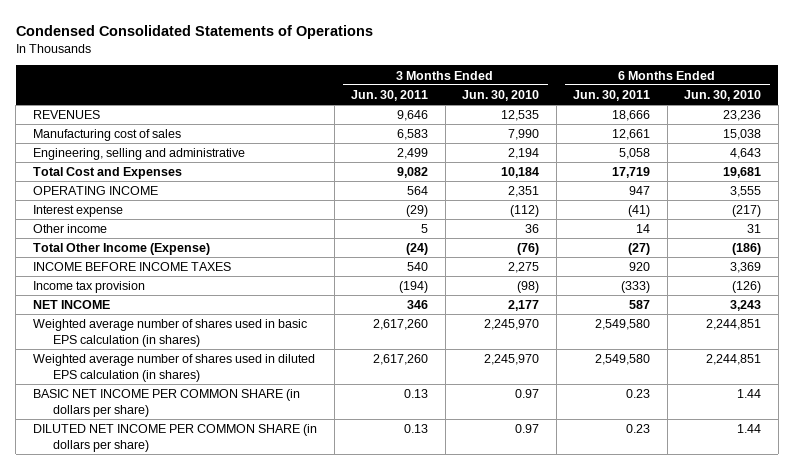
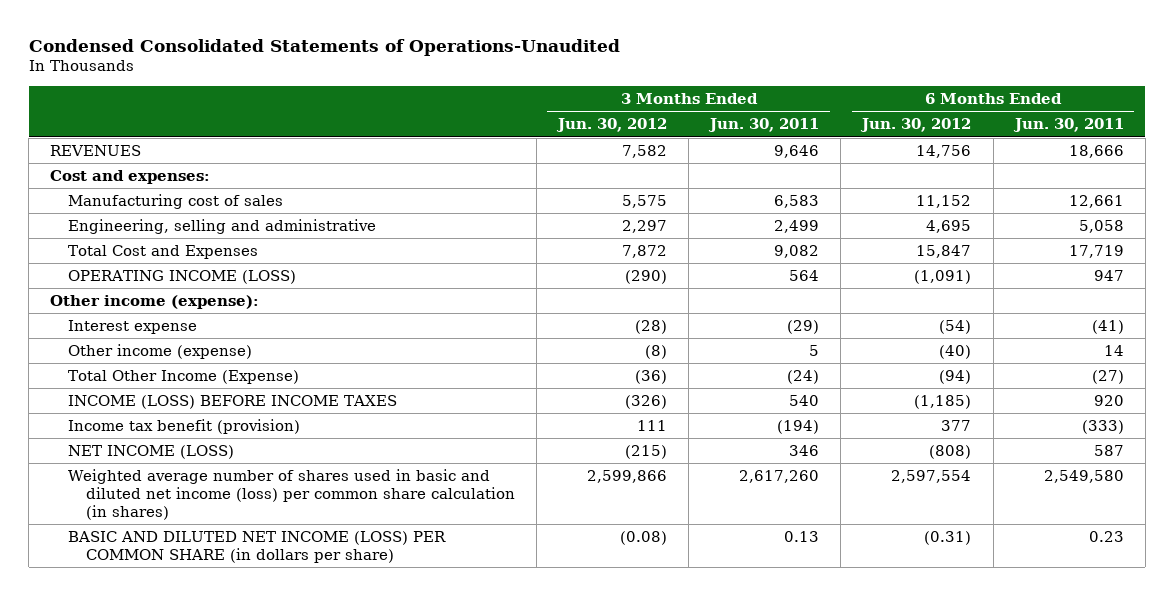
- Condensed Consolidated Statements of Operations
+ Condensed Consolidated Statements of Operations-Unaudited
- | 3 Months Ended Jun. 30, 2011 | 3 Months Ended Jun. 30, 2010 | 6 Months Ended Jun. 30, 2011 | 6 Months Ended Jun. 30, 2010
+ | 3 Months Ended Jun. 30, 2012 | 3 Months Ended Jun. 30, 2011 | 6 Months Ended Jun. 30, 2012 | 6 Months Ended Jun. 30, 2011
+ Cost and expenses:
- OPERATING INCOME | 564 | 2,351 | 947 | 3,555
+ OPERATING INCOME (LOSS) | (290) | 564 | (1,091) | 947
+ Other income (expense):
- Other income | 5 | 36 | 14 | 31
+ Other income (expense) | (8) | 5 | (40) | 14
- INCOME BEFORE INCOME TAXES | 540 | 2,275 | 920 | 3,369
- Income tax provision | (194) | (98) | (333) | (126)
- NET INCOME | 346 | 2,177 | 587 | 3,243
- Weighted average number of shares used in basic EPS calculation (in shares) | 2,617,260 | 2,245,970 | 2,549,580 | 2,244,851
- Weighted average number of shares used in diluted EPS calculation (in shares) | 2,617,260 | 2,245,970 | 2,549,580 | 2,244,851
- BASIC NET INCOME PER COMMON SHARE (in dollars per share) | 0.13 | 0.97 | 0.23 | 1.44
- DILUTED NET INCOME PER COMMON SHARE (in dollars per share) | 0.13 | 0.97 | 0.23 | 1.44
+ INCOME (LOSS) BEFORE INCOME TAXES | (326) | 540 | (1,185) | 920
+ Income tax benefit (provision) | 111 | (194) | 377 | (333)
+ NET INCOME (LOSS) | (215) | 346 | (808) | 587
+ Weighted average number of shares used in basic and diluted net income (loss) per common share calculation (in shares) | 2,599,866 | 2,617,260 | 2,597,554 | 2,549,580
+ BASIC AND DILUTED NET INCOME (LOSS) PER COMMON SHARE (in dollars per share) | (0.08) | 0.13 | (0.31) | 0.23

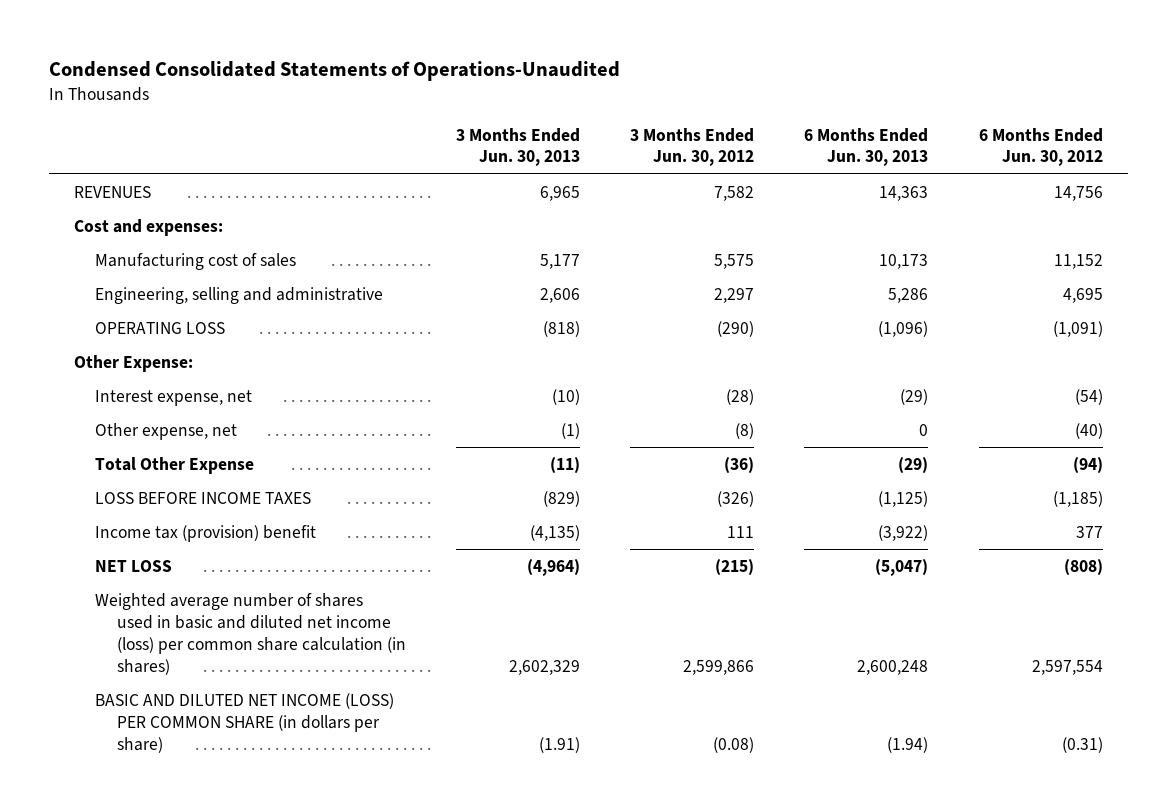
- | 3 Months Ended Jun. 30, 2012 | 3 Months Ended Jun. 30, 2011 | 6 Months Ended Jun. 30, 2012 | 6 Months Ended Jun. 30, 2011
+ | 3 Months Ended Jun. 30, 2013 | 3 Months Ended Jun. 30, 2012 | 6 Months Ended Jun. 30, 2013 | 6 Months Ended Jun. 30, 2012
- Total Cost and Expenses | 7,872 | 9,082 | 15,847 | 17,719
- OPERATING INCOME (LOSS) | (290) | 564 | (1,091) | 947
- Other income (expense):
- Interest expense | (28) | (29) | (54) | (41)
- Other income (expense) | (8) | 5 | (40) | 14
- Total Other Income (Expense) | (36) | (24) | (94) | (27)
- INCOME (LOSS) BEFORE INCOME TAXES | (326) | 540 | (1,185) | 920
- Income tax benefit (provision) | 111 | (194) | 377 | (333)
- NET INCOME (LOSS) | (215) | 346 | (808) | 587
+ OPERATING LOSS | (818) | (290) | (1,096) | (1,091)
+ Other Expense:
+ Interest expense, net | (10) | (28) | (29) | (54)
+ Other expense, net | (1) | (8) | 0 | (40)
+ Total Other Expense | (11) | (36) | (29) | (94)
+ LOSS BEFORE INCOME TAXES | (829) | (326) | (1,125) | (1,185)
+ Income tax (provision) benefit | (4,135) | 111 | (3,922) | 377
+ NET LOSS | (4,964) | (215) | (5,047) | (808)

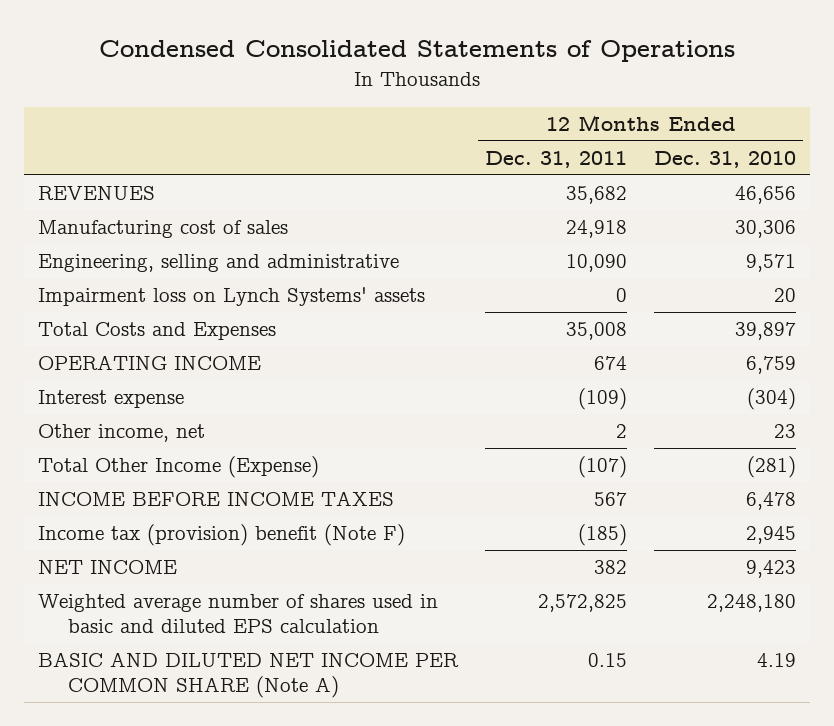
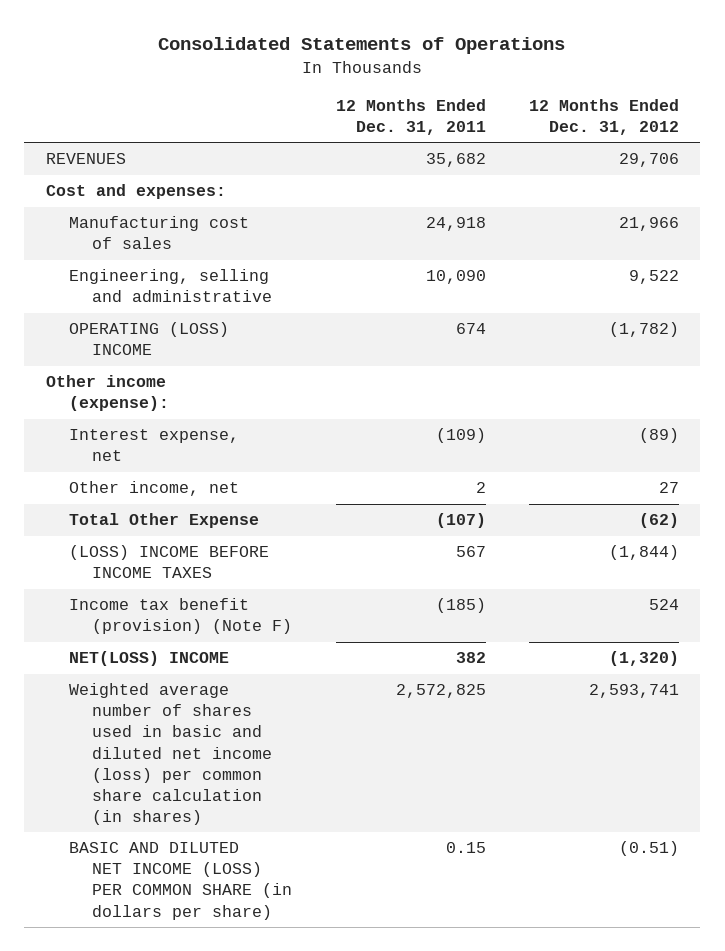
- Condensed Consolidated Statements of Operations
+ Consolidated Statements of Operations
- | 12 Months Ended Dec. 31, 2011 | 12 Months Ended Dec. 31, 2010
+ | 12 Months Ended Dec. 31, 2011 | 12 Months Ended Dec. 31, 2012
+ Cost and expenses:
- Impairment loss on Lynch Systems' assets | 0 | 20
- Total Costs and Expenses | 35,008 | 39,897
- OPERATING INCOME | 674 | 6,759
- Interest expense | (109) | (304)
+ OPERATING (LOSS) INCOME | 674 | (1,782)
+ Other income (expense):
+ Interest expense, net | (109) | (89)
- Total Other Income (Expense) | (107) | (281)
- INCOME BEFORE INCOME TAXES | 567 | 6,478
- Income tax (provision) benefit (Note F) | (185) | 2,945
- NET INCOME | 382 | 9,423
- Weighted average number of shares used in basic and diluted EPS calculation | 2,572,825 | 2,248,180
- BASIC AND DILUTED NET INCOME PER COMMON SHARE (Note A) | 0.15 | 4.19
+ Total Other Expense | (107) | (62)
+ (LOSS) INCOME BEFORE INCOME TAXES | 567 | (1,844)
+ Income tax benefit (provision) (Note F) | (185) | 524
+ NET(LOSS) INCOME | 382 | (1,320)
+ Weighted average number of shares used in basic and diluted net income (loss) per common share calculation (in shares) | 2,572,825 | 2,593,741
+ BASIC AND DILUTED NET INCOME (LOSS) PER COMMON SHARE (in dollars per share) | 0.15 | (0.51)

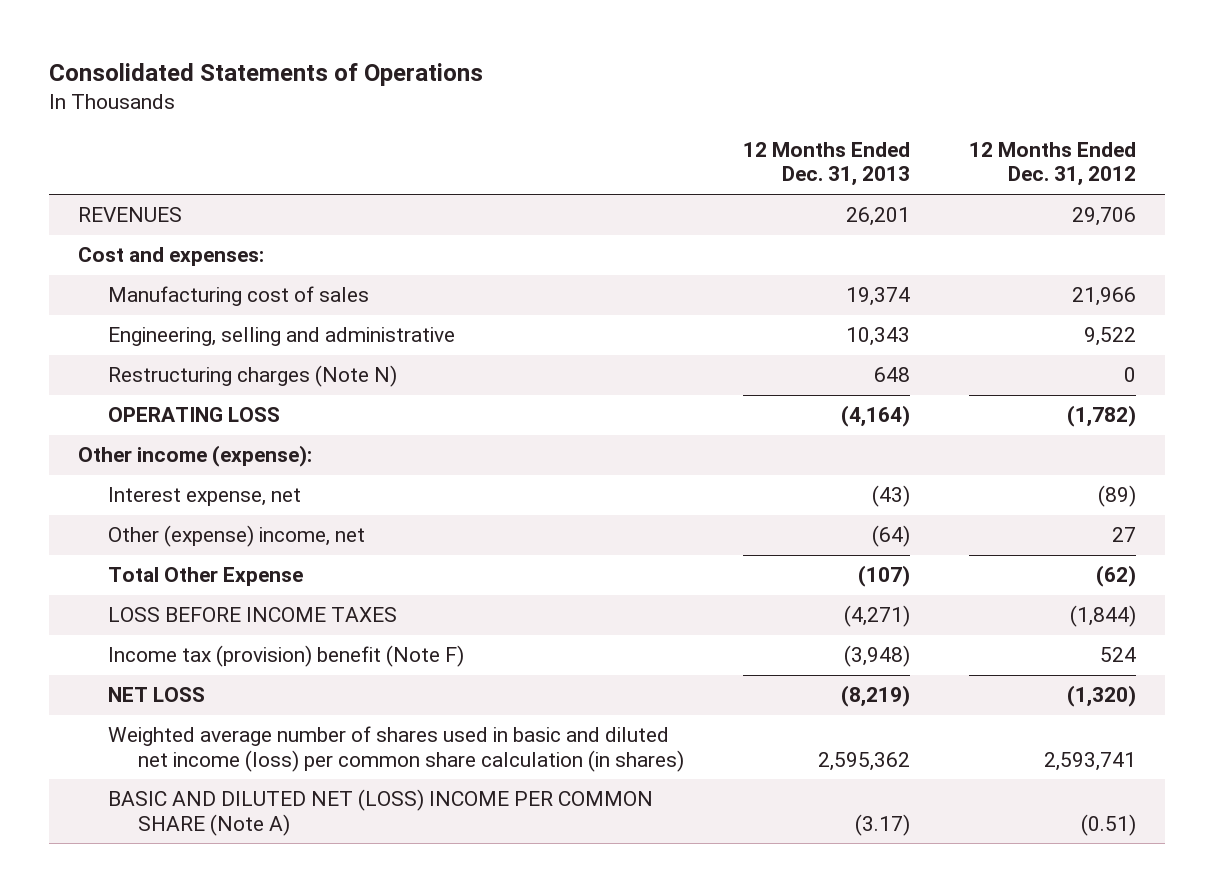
- | 12 Months Ended Dec. 31, 2011 | 12 Months Ended Dec. 31, 2012
+ | 12 Months Ended Dec. 31, 2013 | 12 Months Ended Dec. 31, 2012
- OPERATING (LOSS) INCOME | 674 | (1,782)
+ Restructuring charges (Note N) | 648 | 0
+ OPERATING LOSS | (4,164) | (1,782)
- Other income, net | 2 | 27
+ Other (expense) income, net | (64) | 27
- (LOSS) INCOME BEFORE INCOME TAXES | 567 | (1,844)
- Income tax benefit (provision) (Note F) | (185) | 524
- NET(LOSS) INCOME | 382 | (1,320)
+ LOSS BEFORE INCOME TAXES | (4,271) | (1,844)
+ Income tax (provision) benefit (Note F) | (3,948) | 524
+ NET LOSS | (8,219) | (1,320)
- BASIC AND DILUTED NET INCOME (LOSS) PER COMMON SHARE (in dollars per share) | 0.15 | (0.51)
+ BASIC AND DILUTED NET (LOSS) INCOME PER COMMON SHARE (Note A) | (3.17) | (0.51)

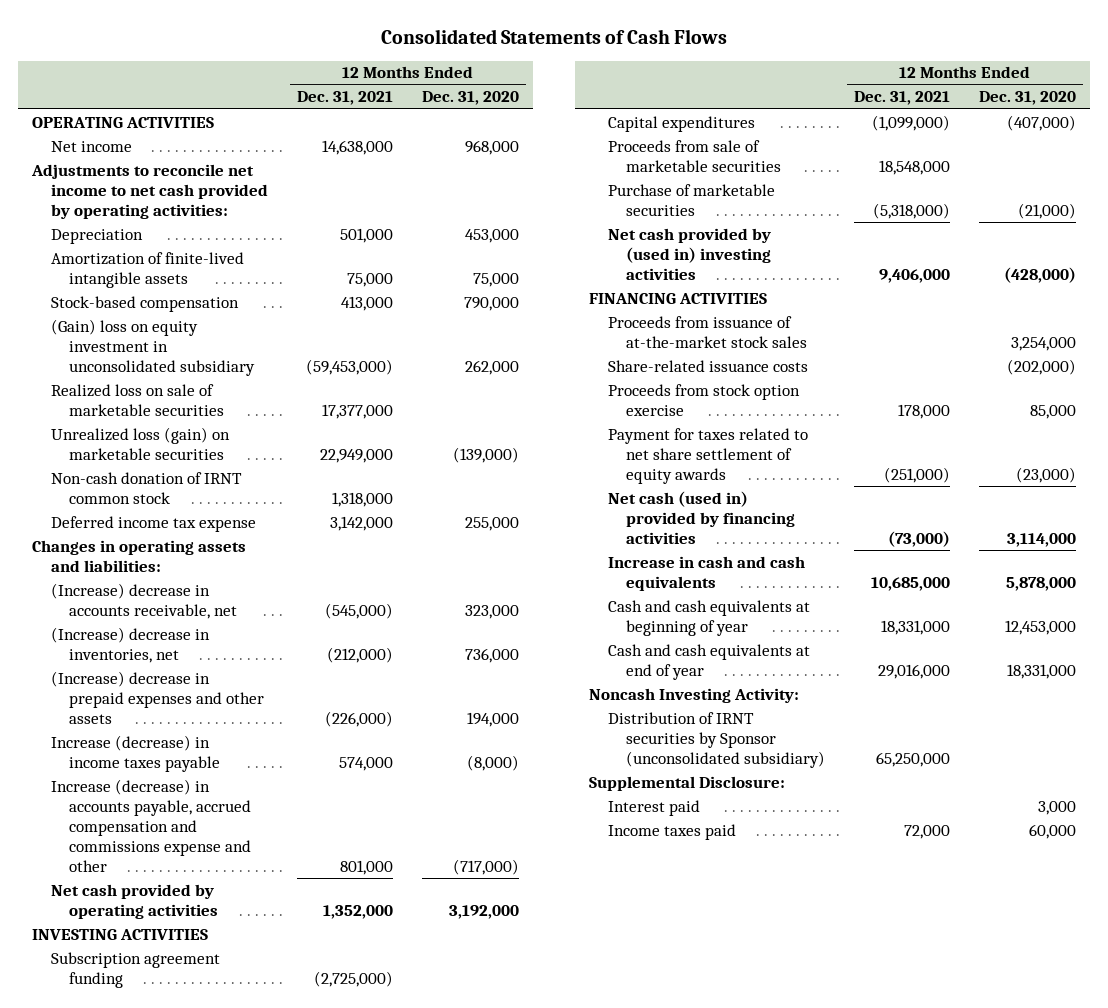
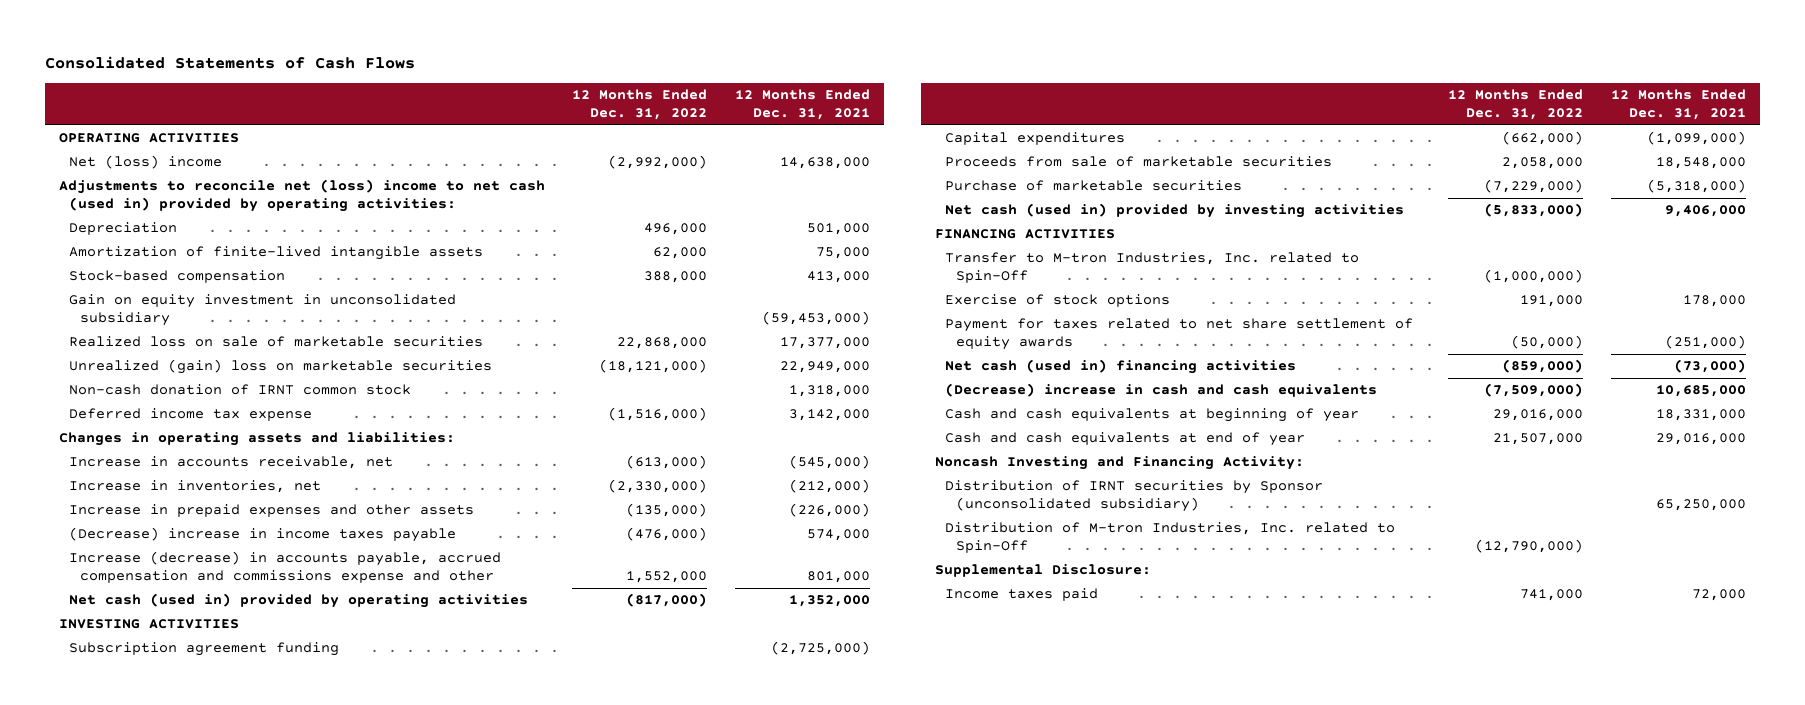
- | 12 Months Ended Dec. 31, 2021 | 12 Months Ended Dec. 31, 2020
+ | 12 Months Ended Dec. 31, 2022 | 12 Months Ended Dec. 31, 2021
- Net income | 14,638,000 | 968,000
- Adjustments to reconcile net income to net cash provided by operating activities:
+ Net (loss) income | (2,992,000) | 14,638,000
+ Adjustments to reconcile net (loss) income to net cash (used in) provided by operating activities:
- (Gain) loss on equity investment in unconsolidated subsidiary | (59,453,000) | 262,000
+ Gain on equity investment in unconsolidated subsidiary | | (59,453,000)
- Unrealized loss (gain) on marketable securities | 22,949,000 | (139,000)
+ Unrealized (gain) loss on marketable securities | (18,121,000) | 22,949,000
- (Increase) decrease in accounts receivable, net | (545,000) | 323,000
- (Increase) decrease in inventories, net | (212,000) | 736,000
- (Increase) decrease in prepaid expenses and other assets | (226,000) | 194,000
- Increase (decrease) in income taxes payable | 574,000 | (8,000)
+ Increase in accounts receivable, net | (613,000) | (545,000)
+ Increase in inventories, net | (2,330,000) | (212,000)
+ Increase in prepaid expenses and other assets | (135,000) | (226,000)
+ (Decrease) increase in income taxes payable | (476,000) | 574,000
- Net cash provided by operating activities | 1,352,000 | 3,192,000
+ Net cash (used in) provided by operating activities | (817,000) | 1,352,000
- Net cash provided by (used in) investing activities | 9,406,000 | (428,000)
+ Net cash (used in) provided by investing activities | (5,833,000) | 9,406,000
- Proceeds from issuance of at-the-market stock sales | | 3,254,000
- Share-related issuance costs | | (202,000)
- Proceeds from stock option exercise | 178,000 | 85,000
+ Transfer to M-tron Industries, Inc. related to Spin-Off | (1,000,000) |
+ Exercise of stock options | 191,000 | 178,000
- Net cash (used in) provided by financing activities | (73,000) | 3,114,000
- Increase in cash and cash equivalents | 10,685,000 | 5,878,000
+ Net cash (used in) financing activities | (859,000) | (73,000)
+ (Decrease) increase in cash and cash equivalents | (7,509,000) | 10,685,000
- Noncash Investing Activity:
+ Noncash Investing and Financing Activity:
+ Distribution of M-tron Industries, Inc. related to Spin-Off | (12,790,000) |
- Interest paid | | 3,000

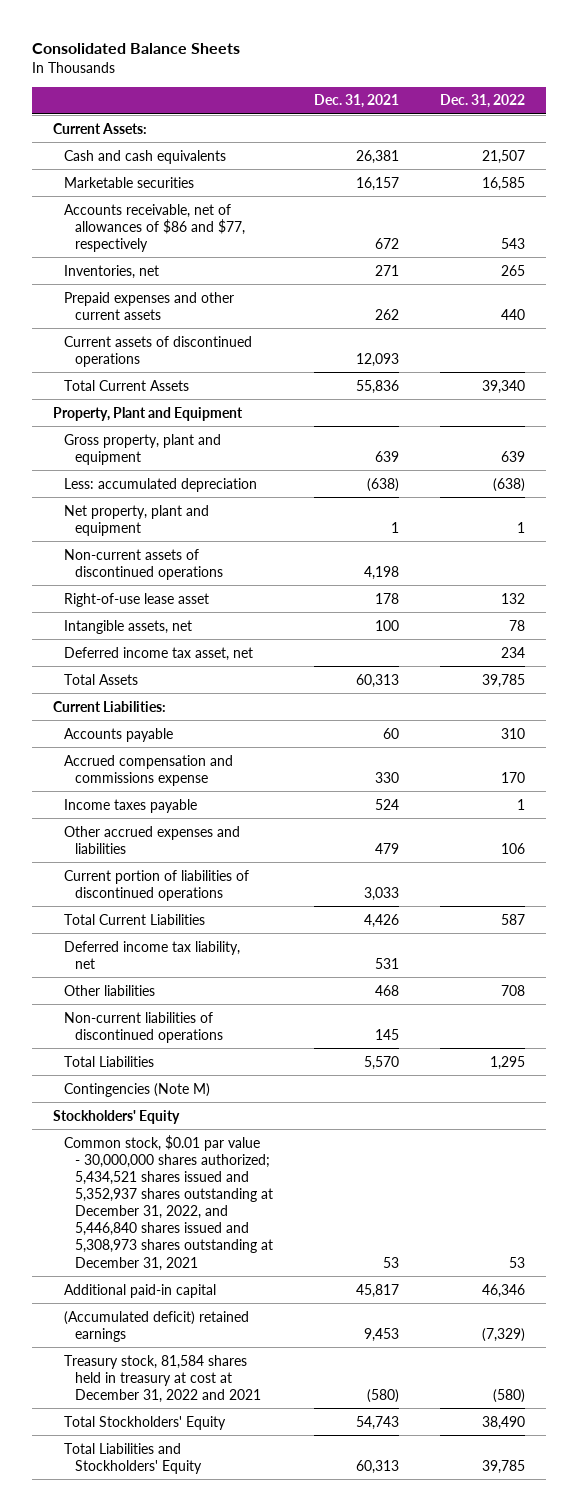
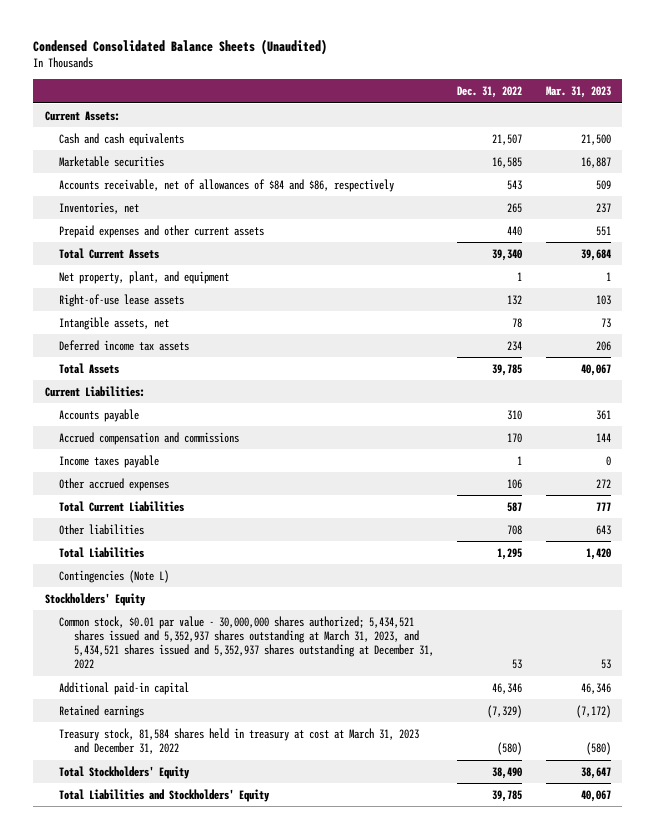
- Consolidated Balance Sheets
+ Condensed Consolidated Balance Sheets (Unaudited)
- | Dec. 31, 2021 | Dec. 31, 2022
+ | Dec. 31, 2022 | Mar. 31, 2023
- Accounts receivable, net of allowances of $86 and $77, respectively | 672 | 543
+ Accounts receivable, net of allowances of $84 and $86, respectively | 543 | 509
- Current assets of discontinued operations | 12,093 |
- Property, Plant and Equipment
- Gross property, plant and equipment | 639 | 639
- Less: accumulated depreciation | (638) | (638)
- Net property, plant and equipment | 1 | 1
- Non-current assets of discontinued operations | 4,198 |
- Right-of-use lease asset | 178 | 132
+ Net property, plant, and equipment | 1 | 1
+ Right-of-use lease assets | 132 | 103
- Deferred income tax asset, net | | 234
+ Deferred income tax assets | 234 | 206
- Accrued compensation and commissions expense | 330 | 170
+ Accrued compensation and commissions | 170 | 144
- Other accrued expenses and liabilities | 479 | 106
- Current portion of liabilities of discontinued operations | 3,033 |
+ Other accrued expenses | 106 | 272
- Deferred income tax liability, net | 531 |
- Non-current liabilities of discontinued operations | 145 |
- Contingencies (Note M)
+ Contingencies (Note L)
- Common stock, $0.01 par value - 30,000,000 shares authorized; 5,434,521 shares issued and 5,352,937 shares outstanding at December 31, 2022, and 5,446,840 shares issued and 5,308,973 shares outstanding at December 31, 2021 | 53 | 53
+ Common stock, $0.01 par value - 30,000,000 shares authorized; 5,434,521 shares issued and 5,352,937 shares outstanding at March 31, 2023, and 5,434,521 shares issued and 5,352,937 shares outstanding at December 31, 2022 | 53 | 53
- (Accumulated deficit) retained earnings | 9,453 | (7,329)
- Treasury stock, 81,584 shares held in treasury at cost at December 31, 2022 and 2021 | (580) | (580)
+ Retained earnings | (7,329) | (7,172)
+ Treasury stock, 81,584 shares held in treasury at cost at March 31, 2023 and December 31, 2022 | (580) | (580)

